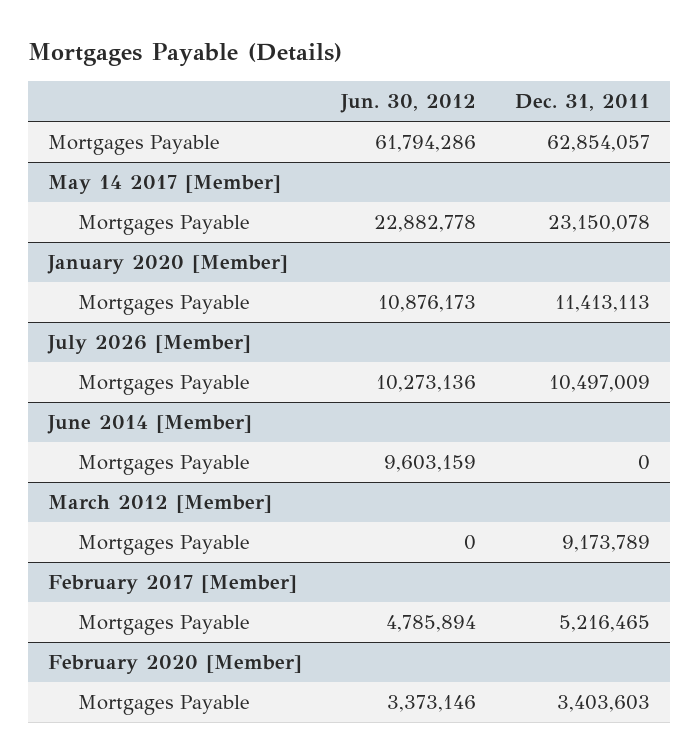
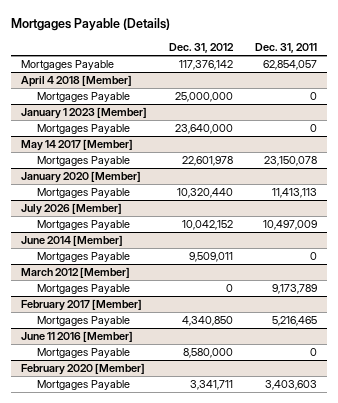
- | Jun. 30, 2012 | Dec. 31, 2011
+ | Dec. 31, 2012 | Dec. 31, 2011
+ April 4 2018 [Member]
+ Mortgages Payable | 25,000,000 | 0
+ January 1 2023 [Member]
+ Mortgages Payable | 23,640,000 | 0
+ June 11 2016 [Member]
+ Mortgages Payable | 8,580,000 | 0

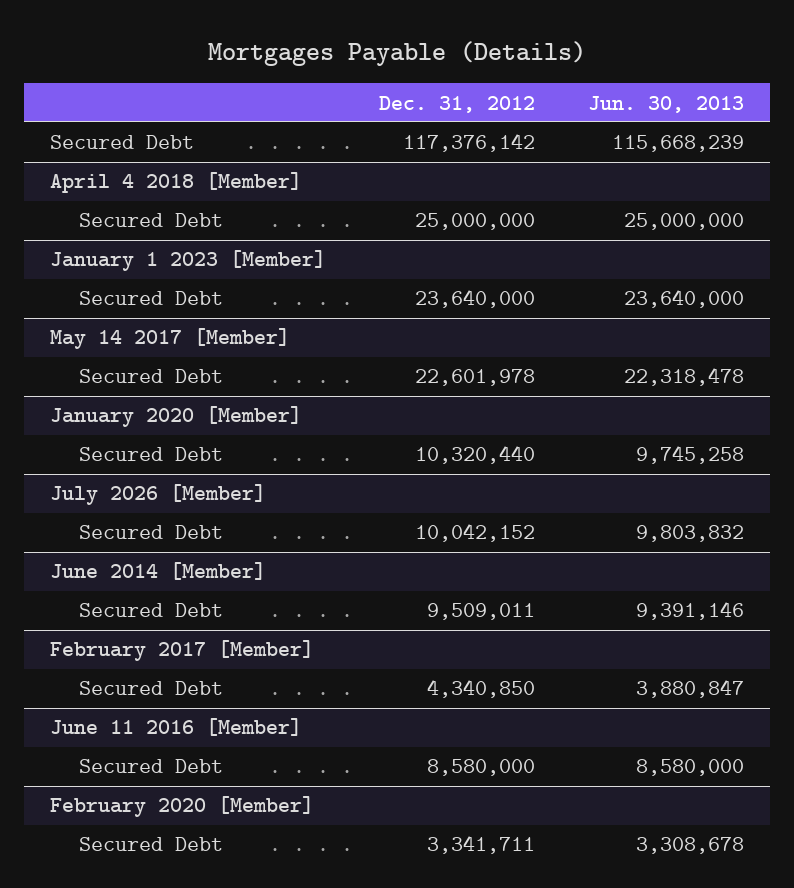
- | Dec. 31, 2012 | Dec. 31, 2011
+ | Dec. 31, 2012 | Jun. 30, 2013
- Mortgages Payable | 117,376,142 | 62,854,057
+ Secured Debt | 117,376,142 | 115,668,239
@ April 4 2018 [Member]
- Mortgages Payable | 25,000,000 | 0
+ Secured Debt | 25,000,000 | 25,000,000
@ January 1 2023 [Member]
- Mortgages Payable | 23,640,000 | 0
+ Secured Debt | 23,640,000 | 23,640,000
@ May 14 2017 [Member]
- Mortgages Payable | 22,601,978 | 23,150,078
+ Secured Debt | 22,601,978 | 22,318,478
@ January 2020 [Member]
- Mortgages Payable | 10,320,440 | 11,413,113
+ Secured Debt | 10,320,440 | 9,745,258
@ July 2026 [Member]
- Mortgages Payable | 10,042,152 | 10,497,009
+ Secured Debt | 10,042,152 | 9,803,832
@ June 2014 [Member]
- Mortgages Payable | 9,509,011 | 0
- March 2012 [Member]
- Mortgages Payable | 0 | 9,173,789
@ June 2014 [Member]
+ Secured Debt | 9,509,011 | 9,391,146
@ February 2017 [Member]
- Mortgages Payable | 4,340,850 | 5,216,465
+ Secured Debt | 4,340,850 | 3,880,847
@ June 11 2016 [Member]
- Mortgages Payable | 8,580,000 | 0
+ Secured Debt | 8,580,000 | 8,580,000
@ February 2020 [Member]
- Mortgages Payable | 3,341,711 | 3,403,603
+ Secured Debt | 3,341,711 | 3,308,678

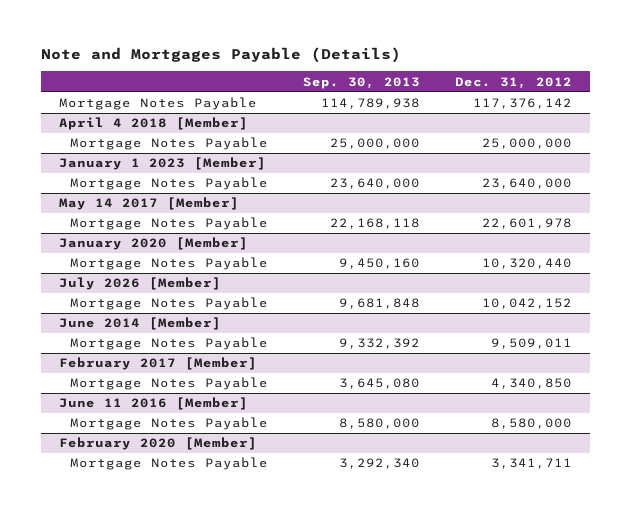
- Mortgages Payable (Details)
+ Note and Mortgages Payable (Details)
- | Dec. 31, 2012 | Jun. 30, 2013
+ | Sep. 30, 2013 | Dec. 31, 2012
- Secured Debt | 117,376,142 | 115,668,239
+ Mortgage Notes Payable | 114,789,938 | 117,376,142
@ April 4 2018 [Member]
- Secured Debt | 25,000,000 | 25,000,000
+ Mortgage Notes Payable | 25,000,000 | 25,000,000
@ January 1 2023 [Member]
- Secured Debt | 23,640,000 | 23,640,000
+ Mortgage Notes Payable | 23,640,000 | 23,640,000
@ May 14 2017 [Member]
- Secured Debt | 22,601,978 | 22,318,478
+ Mortgage Notes Payable | 22,168,118 | 22,601,978
@ January 2020 [Member]
- Secured Debt | 10,320,440 | 9,745,258
+ Mortgage Notes Payable | 9,450,160 | 10,320,440
@ July 2026 [Member]
- Secured Debt | 10,042,152 | 9,803,832
+ Mortgage Notes Payable | 9,681,848 | 10,042,152
@ June 2014 [Member]
- Secured Debt | 9,509,011 | 9,391,146
+ Mortgage Notes Payable | 9,332,392 | 9,509,011
@ February 2017 [Member]
- Secured Debt | 4,340,850 | 3,880,847
+ Mortgage Notes Payable | 3,645,080 | 4,340,850
@ June 11 2016 [Member]
- Secured Debt | 8,580,000 | 8,580,000
+ Mortgage Notes Payable | 8,580,000 | 8,580,000
@ February 2020 [Member]
- Secured Debt | 3,341,711 | 3,308,678
+ Mortgage Notes Payable | 3,292,340 | 3,341,711

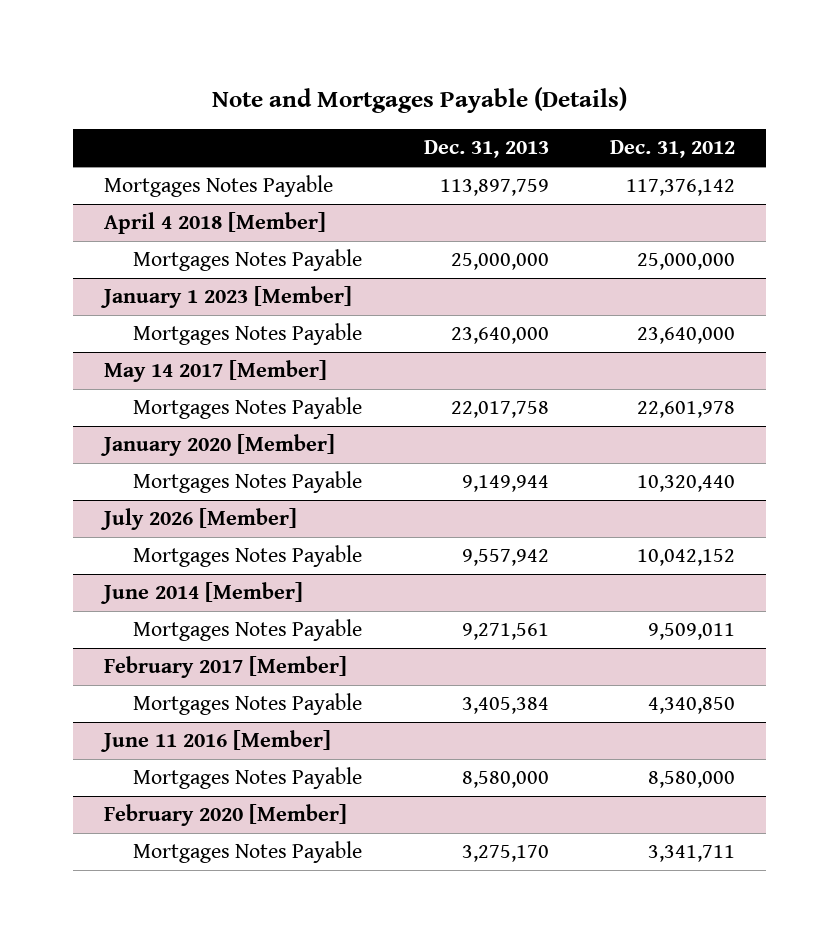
- | Sep. 30, 2013 | Dec. 31, 2012
+ | Dec. 31, 2013 | Dec. 31, 2012
- Mortgage Notes Payable | 114,789,938 | 117,376,142
+ Mortgages Notes Payable | 113,897,759 | 117,376,142
@ April 4 2018 [Member]
- Mortgage Notes Payable | 25,000,000 | 25,000,000
+ Mortgages Notes Payable | 25,000,000 | 25,000,000
@ January 1 2023 [Member]
- Mortgage Notes Payable | 23,640,000 | 23,640,000
+ Mortgages Notes Payable | 23,640,000 | 23,640,000
@ May 14 2017 [Member]
- Mortgage Notes Payable | 22,168,118 | 22,601,978
+ Mortgages Notes Payable | 22,017,758 | 22,601,978
@ January 2020 [Member]
- Mortgage Notes Payable | 9,450,160 | 10,320,440
+ Mortgages Notes Payable | 9,149,944 | 10,320,440
@ July 2026 [Member]
- Mortgage Notes Payable | 9,681,848 | 10,042,152
+ Mortgages Notes Payable | 9,557,942 | 10,042,152
@ June 2014 [Member]
- Mortgage Notes Payable | 9,332,392 | 9,509,011
+ Mortgages Notes Payable | 9,271,561 | 9,509,011
@ February 2017 [Member]
- Mortgage Notes Payable | 3,645,080 | 4,340,850
+ Mortgages Notes Payable | 3,405,384 | 4,340,850
@ June 11 2016 [Member]
- Mortgage Notes Payable | 8,580,000 | 8,580,000
+ Mortgages Notes Payable | 8,580,000 | 8,580,000
@ February 2020 [Member]
- Mortgage Notes Payable | 3,292,340 | 3,341,711
+ Mortgages Notes Payable | 3,275,170 | 3,341,711

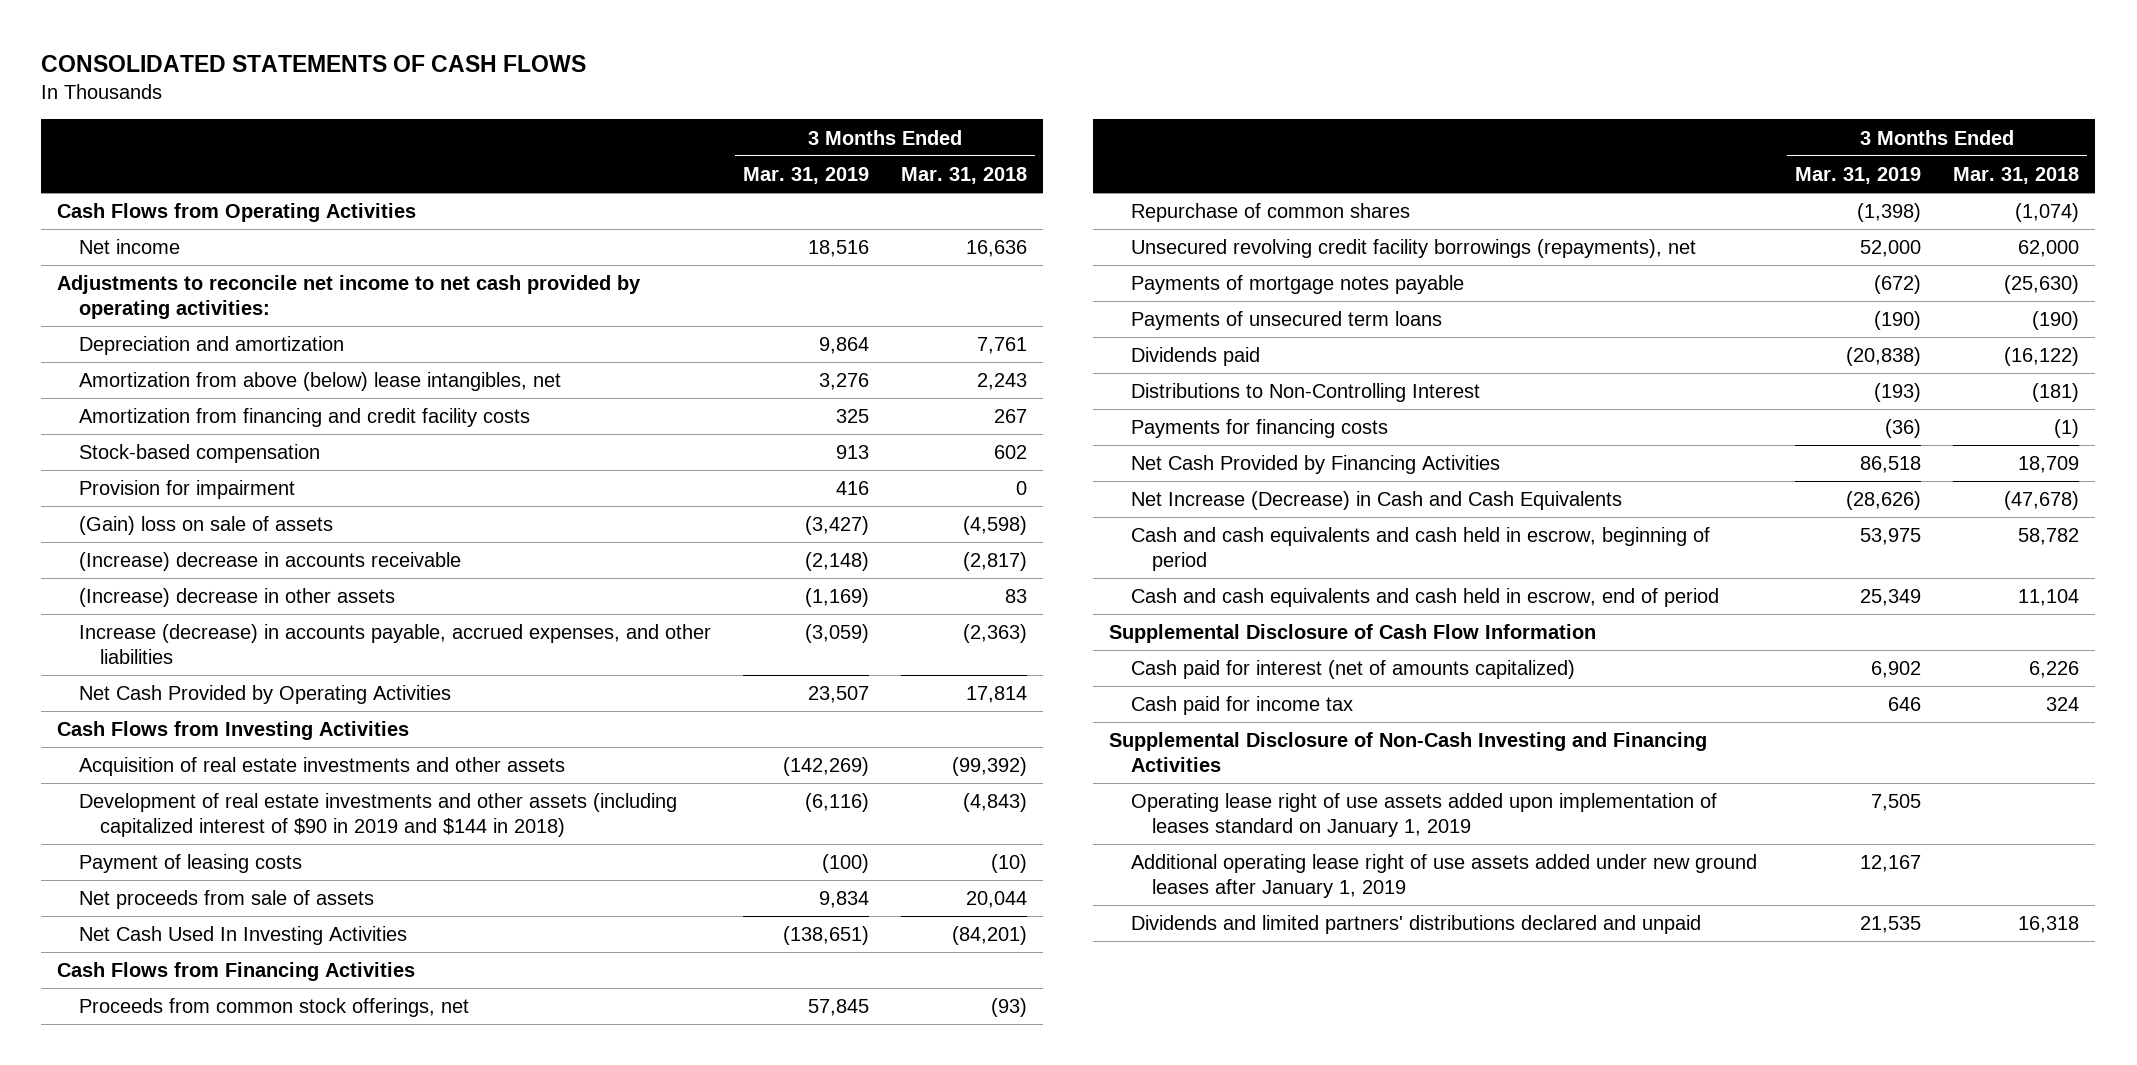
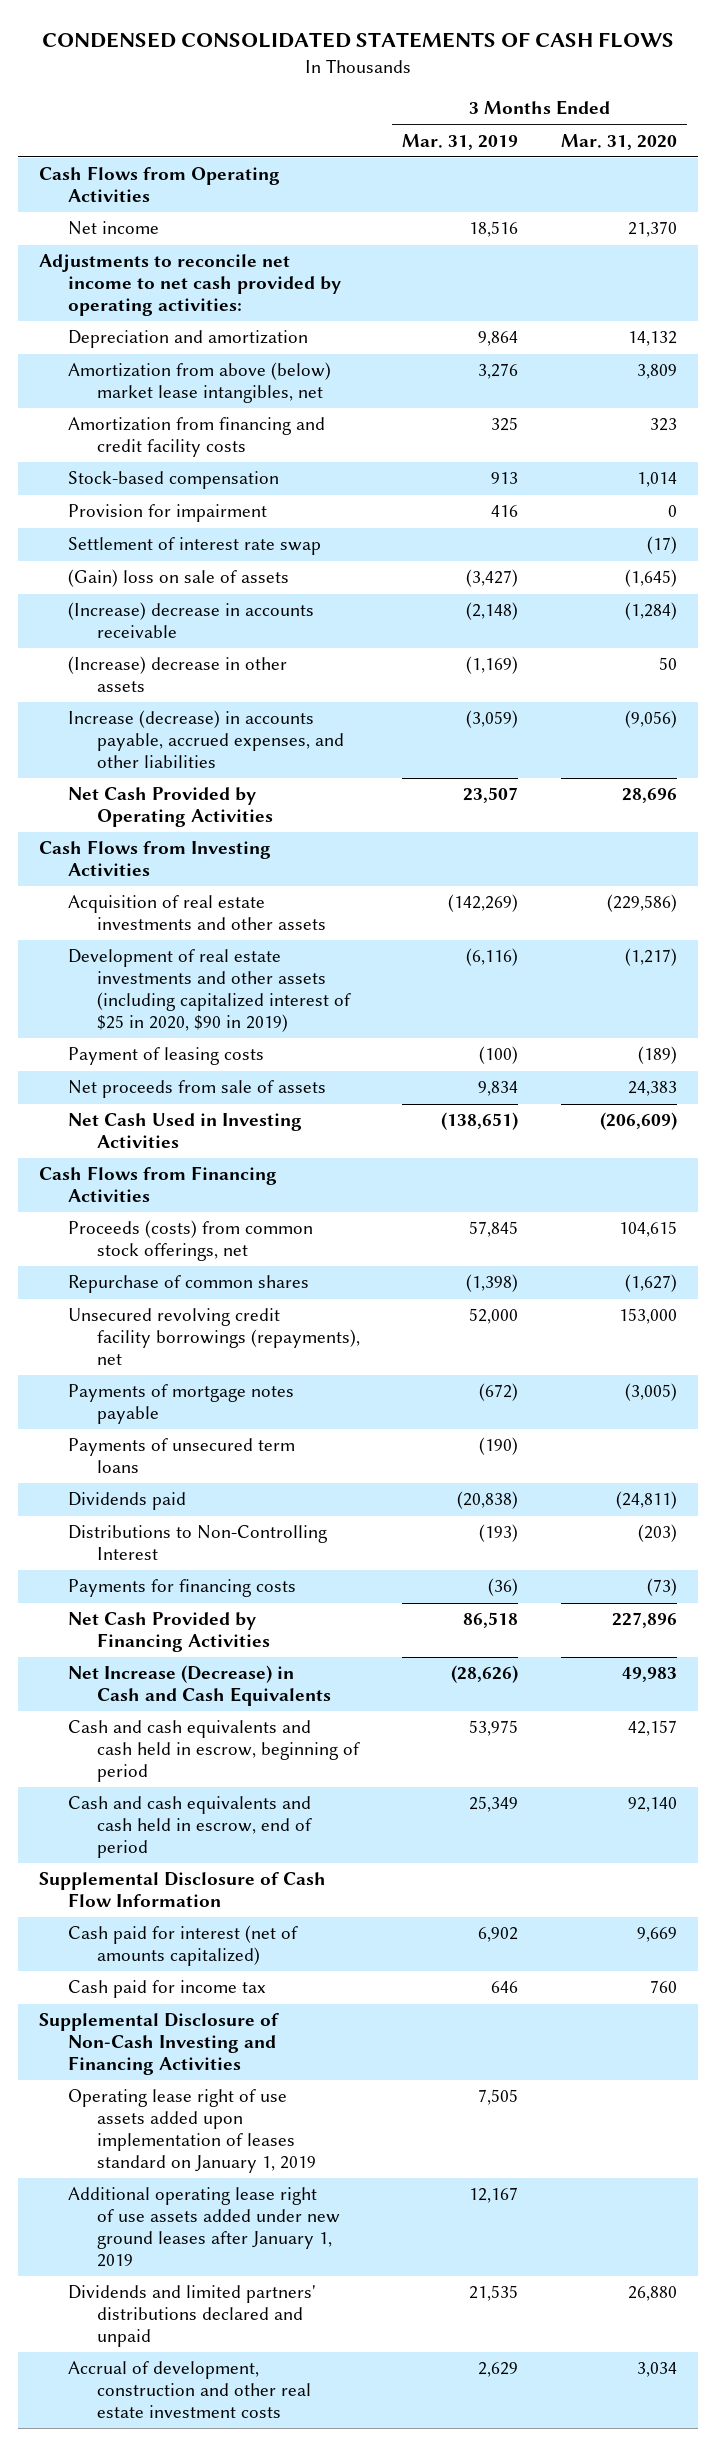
- CONSOLIDATED STATEMENTS OF CASH FLOWS
+ CONDENSED CONSOLIDATED STATEMENTS OF CASH FLOWS
- | 3 Months Ended Mar. 31, 2019 | 3 Months Ended Mar. 31, 2018
+ | 3 Months Ended Mar. 31, 2019 | 3 Months Ended Mar. 31, 2020
- Amortization from above (below) lease intangibles, net | 3,276 | 2,243
+ Amortization from above (below) market lease intangibles, net | 3,276 | 3,809
+ Settlement of interest rate swap | | (17)
- Development of real estate investments and other assets (including capitalized interest of $90 in 2019 and $144 in 2018) | (6,116) | (4,843)
+ Development of real estate investments and other assets (including capitalized interest of $25 in 2020, $90 in 2019) | (6,116) | (1,217)
- Net Cash Used In Investing Activities | (138,651) | (84,201)
+ Net Cash Used in Investing Activities | (138,651) | (206,609)
- Proceeds from common stock offerings, net | 57,845 | (93)
+ Proceeds (costs) from common stock offerings, net | 57,845 | 104,615
+ Accrual of development, construction and other real estate investment costs | 2,629 | 3,034

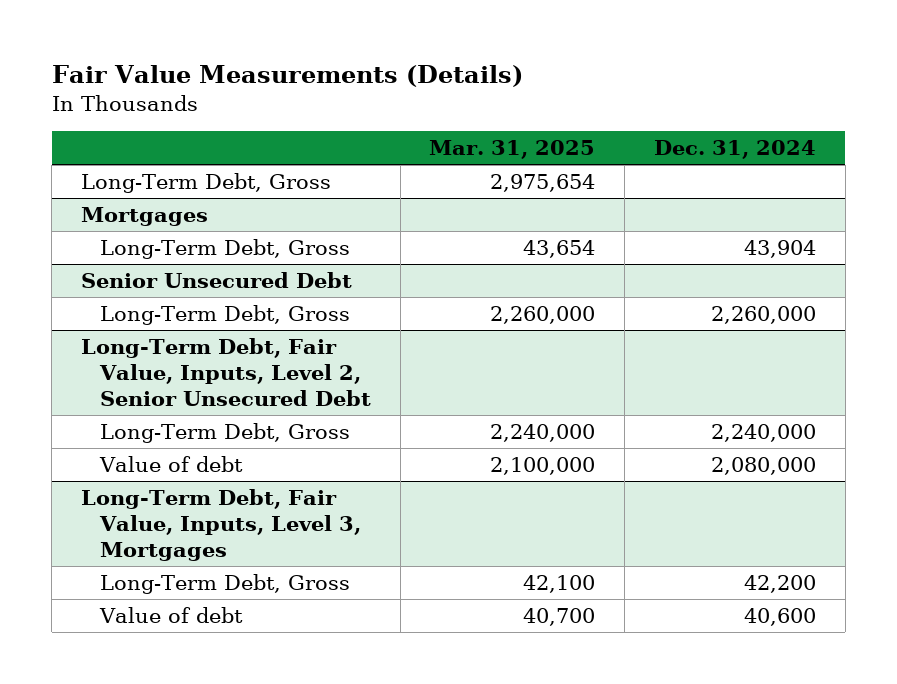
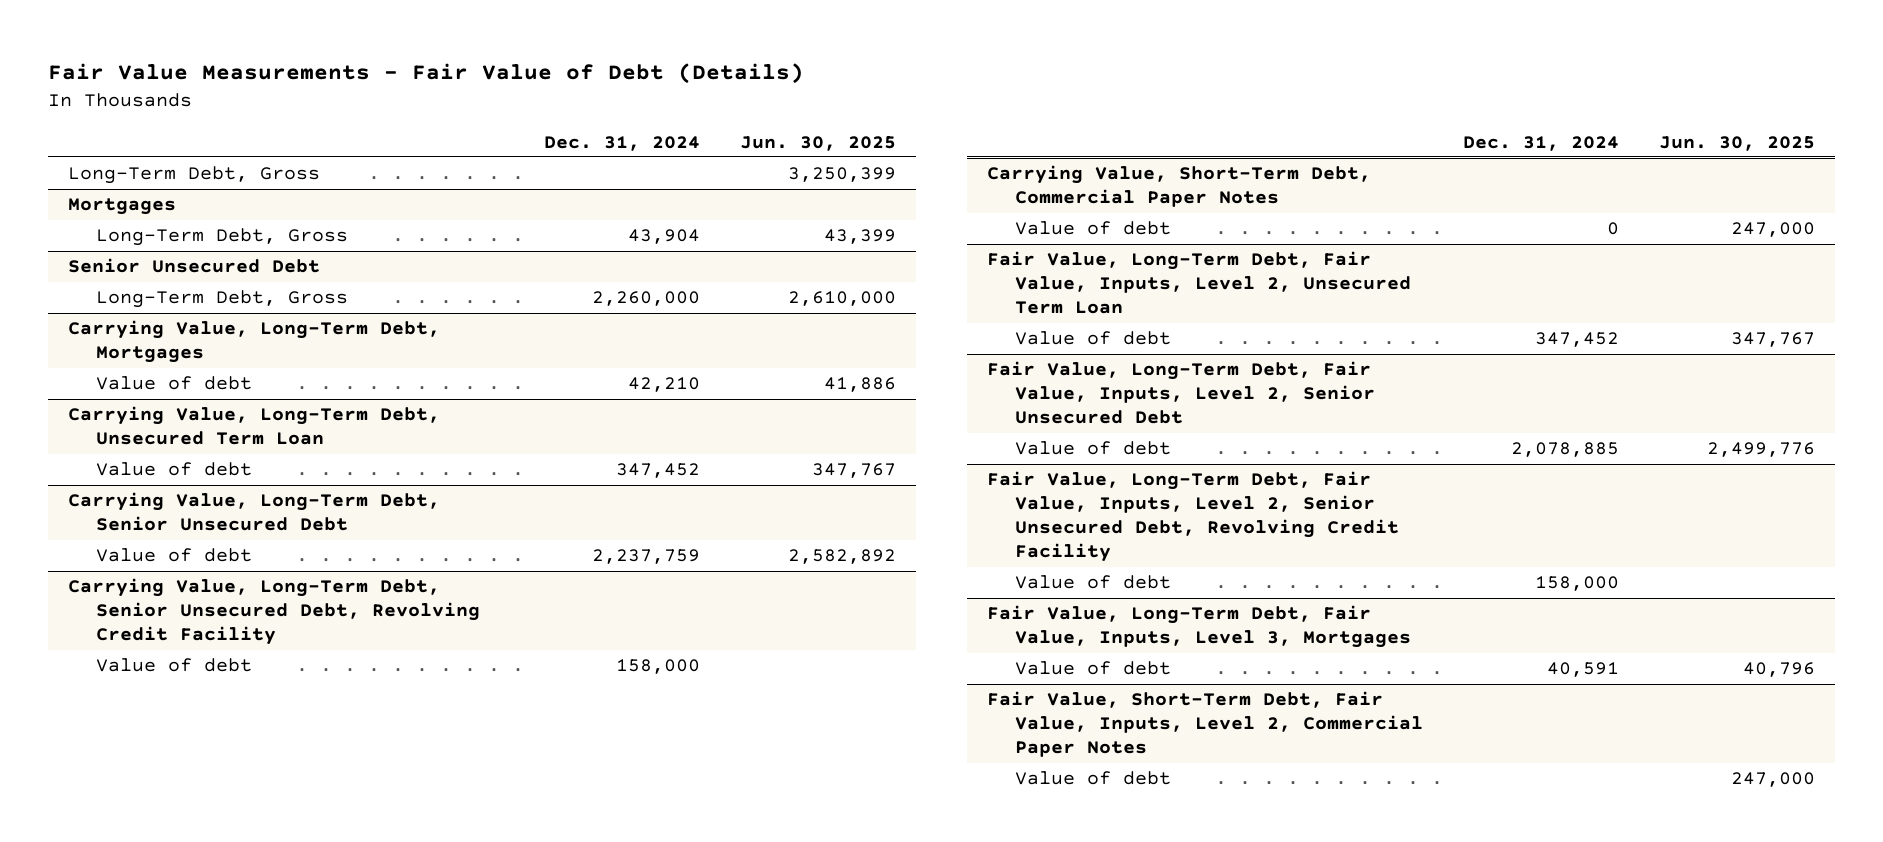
- Fair Value Measurements (Details)
+ Fair Value Measurements - Fair Value of Debt (Details)
- | Mar. 31, 2025 | Dec. 31, 2024
+ | Dec. 31, 2024 | Jun. 30, 2025
- Long-Term Debt, Fair Value, Inputs, Level 2, Senior Unsecured Debt
- Long-Term Debt, Gross | 2,240,000 | 2,240,000
- Value of debt | 2,100,000 | 2,080,000
- Long-Term Debt, Fair Value, Inputs, Level 3, Mortgages
- Long-Term Debt, Gross | 42,100 | 42,200
- Value of debt | 40,700 | 40,600
+ Carrying Value, Long-Term Debt, Mortgages
+ Value of debt | 42,210 | 41,886
+ Carrying Value, Long-Term Debt, Unsecured Term Loan
+ Value of debt | 347,452 | 347,767
+ Carrying Value, Long-Term Debt, Senior Unsecured Debt
+ Value of debt | 2,237,759 | 2,582,892
+ Carrying Value, Long-Term Debt, Senior Unsecured Debt, Revolving Credit Facility
+ Value of debt | 158,000 |
+ Carrying Value, Short-Term Debt, Commercial Paper Notes
+ Value of debt | 0 | 247,000
+ Fair Value, Long-Term Debt, Fair Value, Inputs, Level 2, Unsecured Term Loan
+ Value of debt | 347,452 | 347,767
+ Fair Value, Long-Term Debt, Fair Value, Inputs, Level 2, Senior Unsecured Debt
+ Value of debt | 2,078,885 | 2,499,776
+ Fair Value, Long-Term Debt, Fair Value, Inputs, Level 2, Senior Unsecured Debt, Revolving Credit Facility
+ Value of debt | 158,000 |
+ Fair Value, Long-Term Debt, Fair Value, Inputs, Level 3, Mortgages
+ Value of debt | 40,591 | 40,796
+ Fair Value, Short-Term Debt, Fair Value, Inputs, Level 2, Commercial Paper Notes
+ Value of debt | | 247,000

